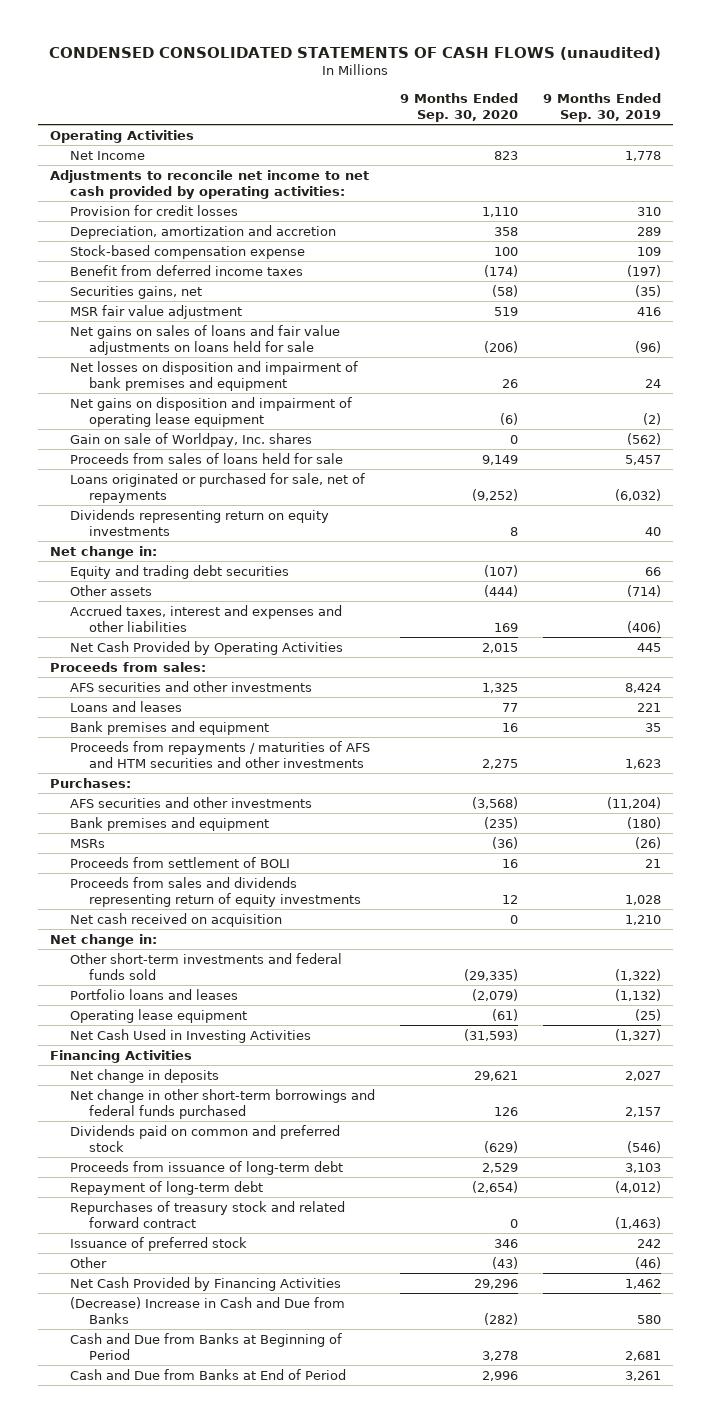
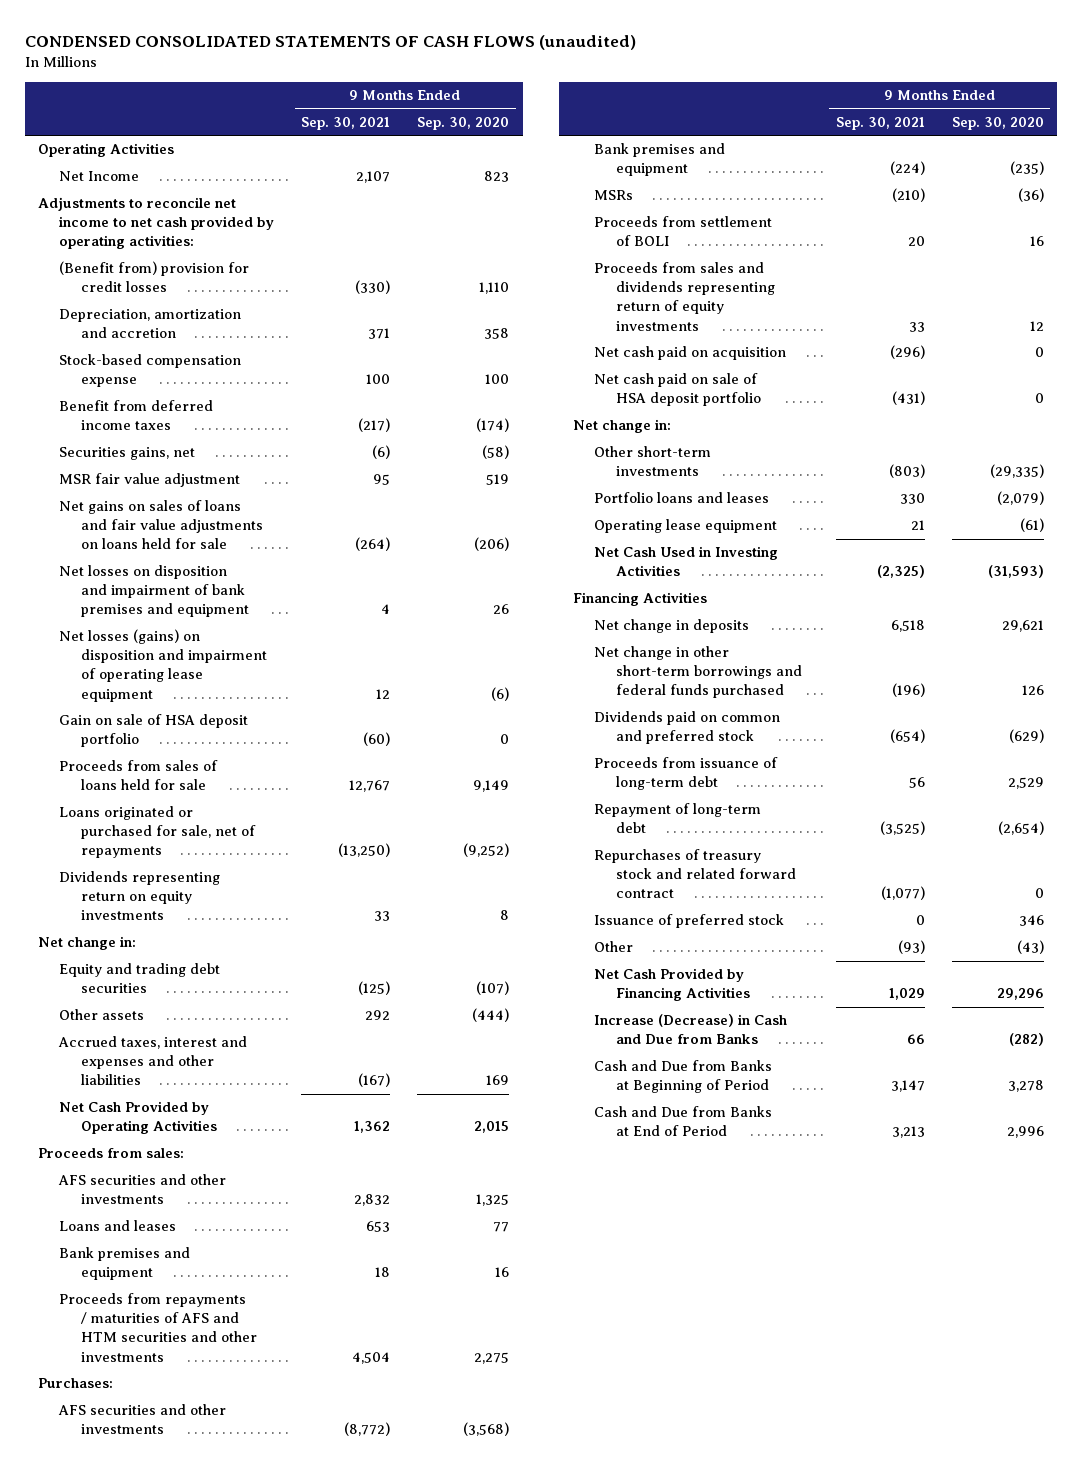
- | 9 Months Ended Sep. 30, 2020 | 9 Months Ended Sep. 30, 2019
+ | 9 Months Ended Sep. 30, 2021 | 9 Months Ended Sep. 30, 2020
- Provision for credit losses | 1,110 | 310
+ (Benefit from) provision for credit losses | (330) | 1,110
- Net gains on disposition and impairment of operating lease equipment | (6) | (2)
- Gain on sale of Worldpay, Inc. shares | 0 | (562)
+ Net losses (gains) on disposition and impairment of operating lease equipment | 12 | (6)
+ Gain on sale of HSA deposit portfolio | (60) | 0
- Net cash received on acquisition | 0 | 1,210
+ Net cash paid on acquisition | (296) | 0
+ Net cash paid on sale of HSA deposit portfolio | (431) | 0
- Other short-term investments and federal funds sold | (29,335) | (1,322)
+ Other short-term investments | (803) | (29,335)
- (Decrease) Increase in Cash and Due from Banks | (282) | 580
+ Increase (Decrease) in Cash and Due from Banks | 66 | (282)

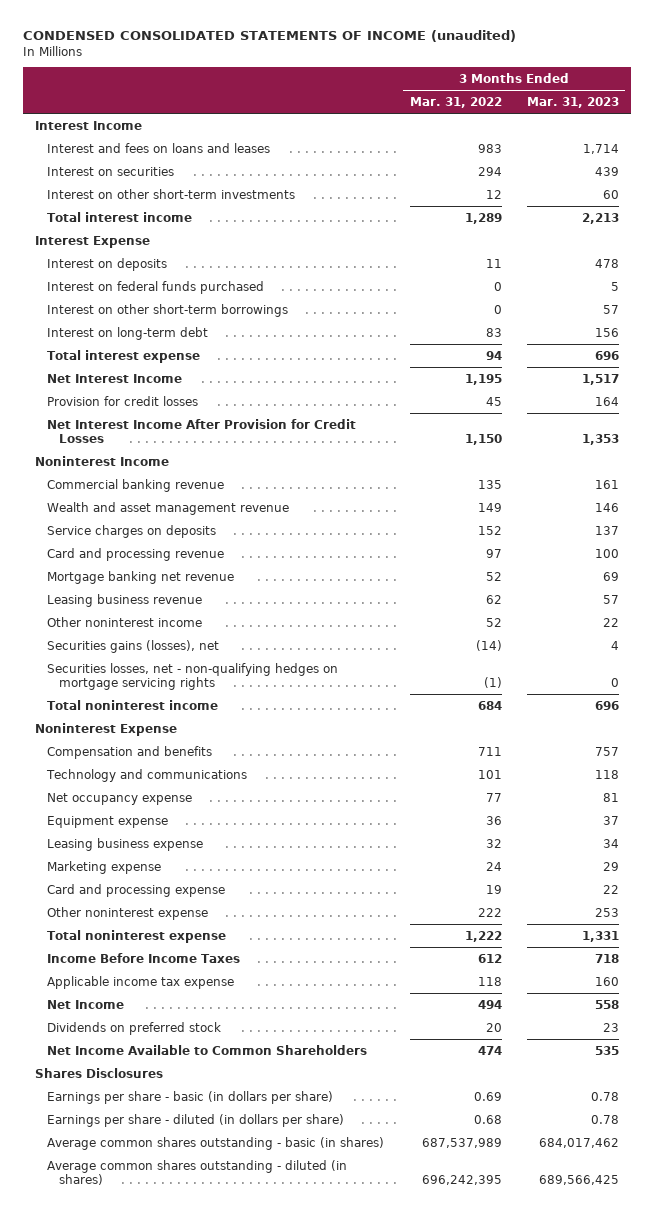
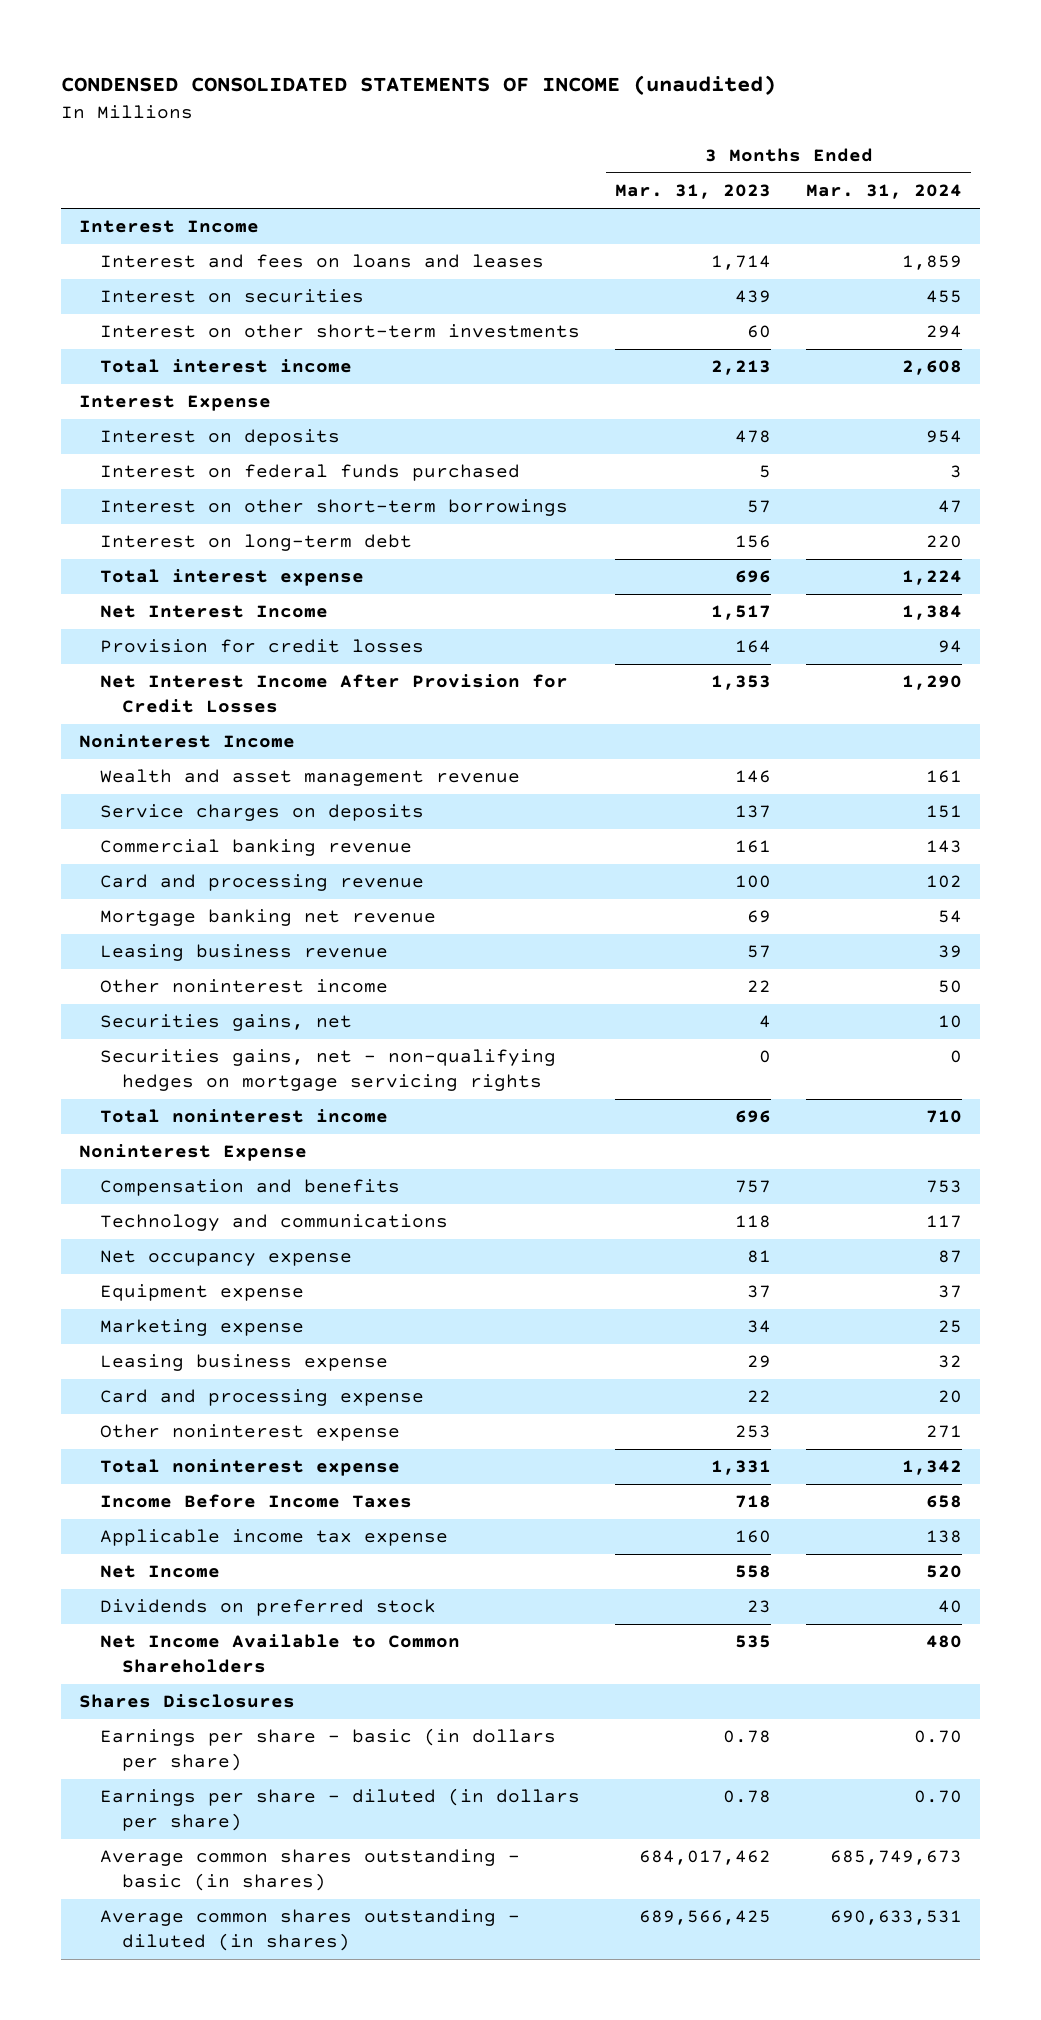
- | 3 Months Ended Mar. 31, 2022 | 3 Months Ended Mar. 31, 2023
+ | 3 Months Ended Mar. 31, 2023 | 3 Months Ended Mar. 31, 2024
moved down: Commercial banking revenue | 161 | 143
- Securities gains (losses), net | (14) | 4
- Securities losses, net - non-qualifying hedges on mortgage servicing rights | (1) | 0
+ Securities gains, net | 4 | 10
+ Securities gains, net - non-qualifying hedges on mortgage servicing rights | 0 | 0
- Leasing business expense | 32 | 34
- Marketing expense | 24 | 29
+ Marketing expense | 34 | 25
+ Leasing business expense | 29 | 32

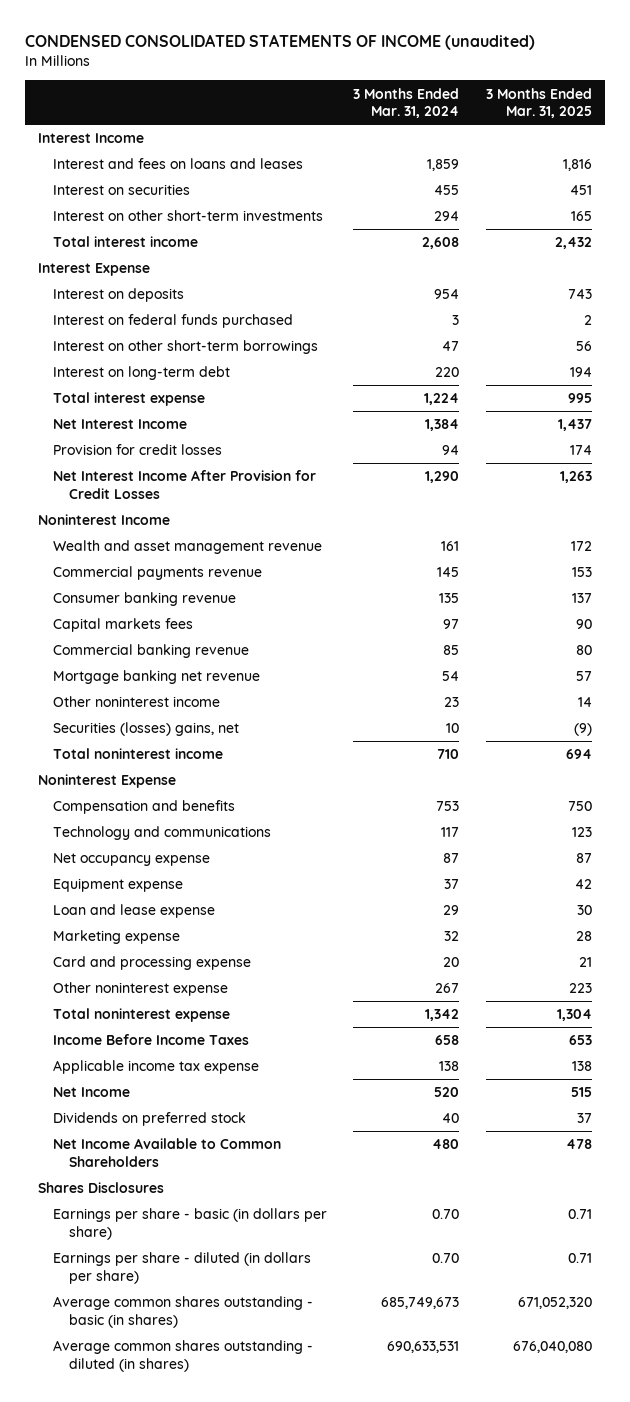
- | 3 Months Ended Mar. 31, 2023 | 3 Months Ended Mar. 31, 2024
+ | 3 Months Ended Mar. 31, 2024 | 3 Months Ended Mar. 31, 2025
- Service charges on deposits | 137 | 151
- Commercial banking revenue | 161 | 143
- Card and processing revenue | 100 | 102
+ Commercial payments revenue | 145 | 153
+ Consumer banking revenue | 135 | 137
+ Capital markets fees | 97 | 90
+ Commercial banking revenue | 85 | 80
- Leasing business revenue | 57 | 39
- Other noninterest income | 22 | 50
- Securities gains, net | 4 | 10
- Securities gains, net - non-qualifying hedges on mortgage servicing rights | 0 | 0
+ Other noninterest income | 23 | 14
+ Securities (losses) gains, net | 10 | (9)
- Marketing expense | 34 | 25
- Leasing business expense | 29 | 32
+ Loan and lease expense | 29 | 30
+ Marketing expense | 32 | 28
- Other noninterest expense | 253 | 271
+ Other noninterest expense | 267 | 223

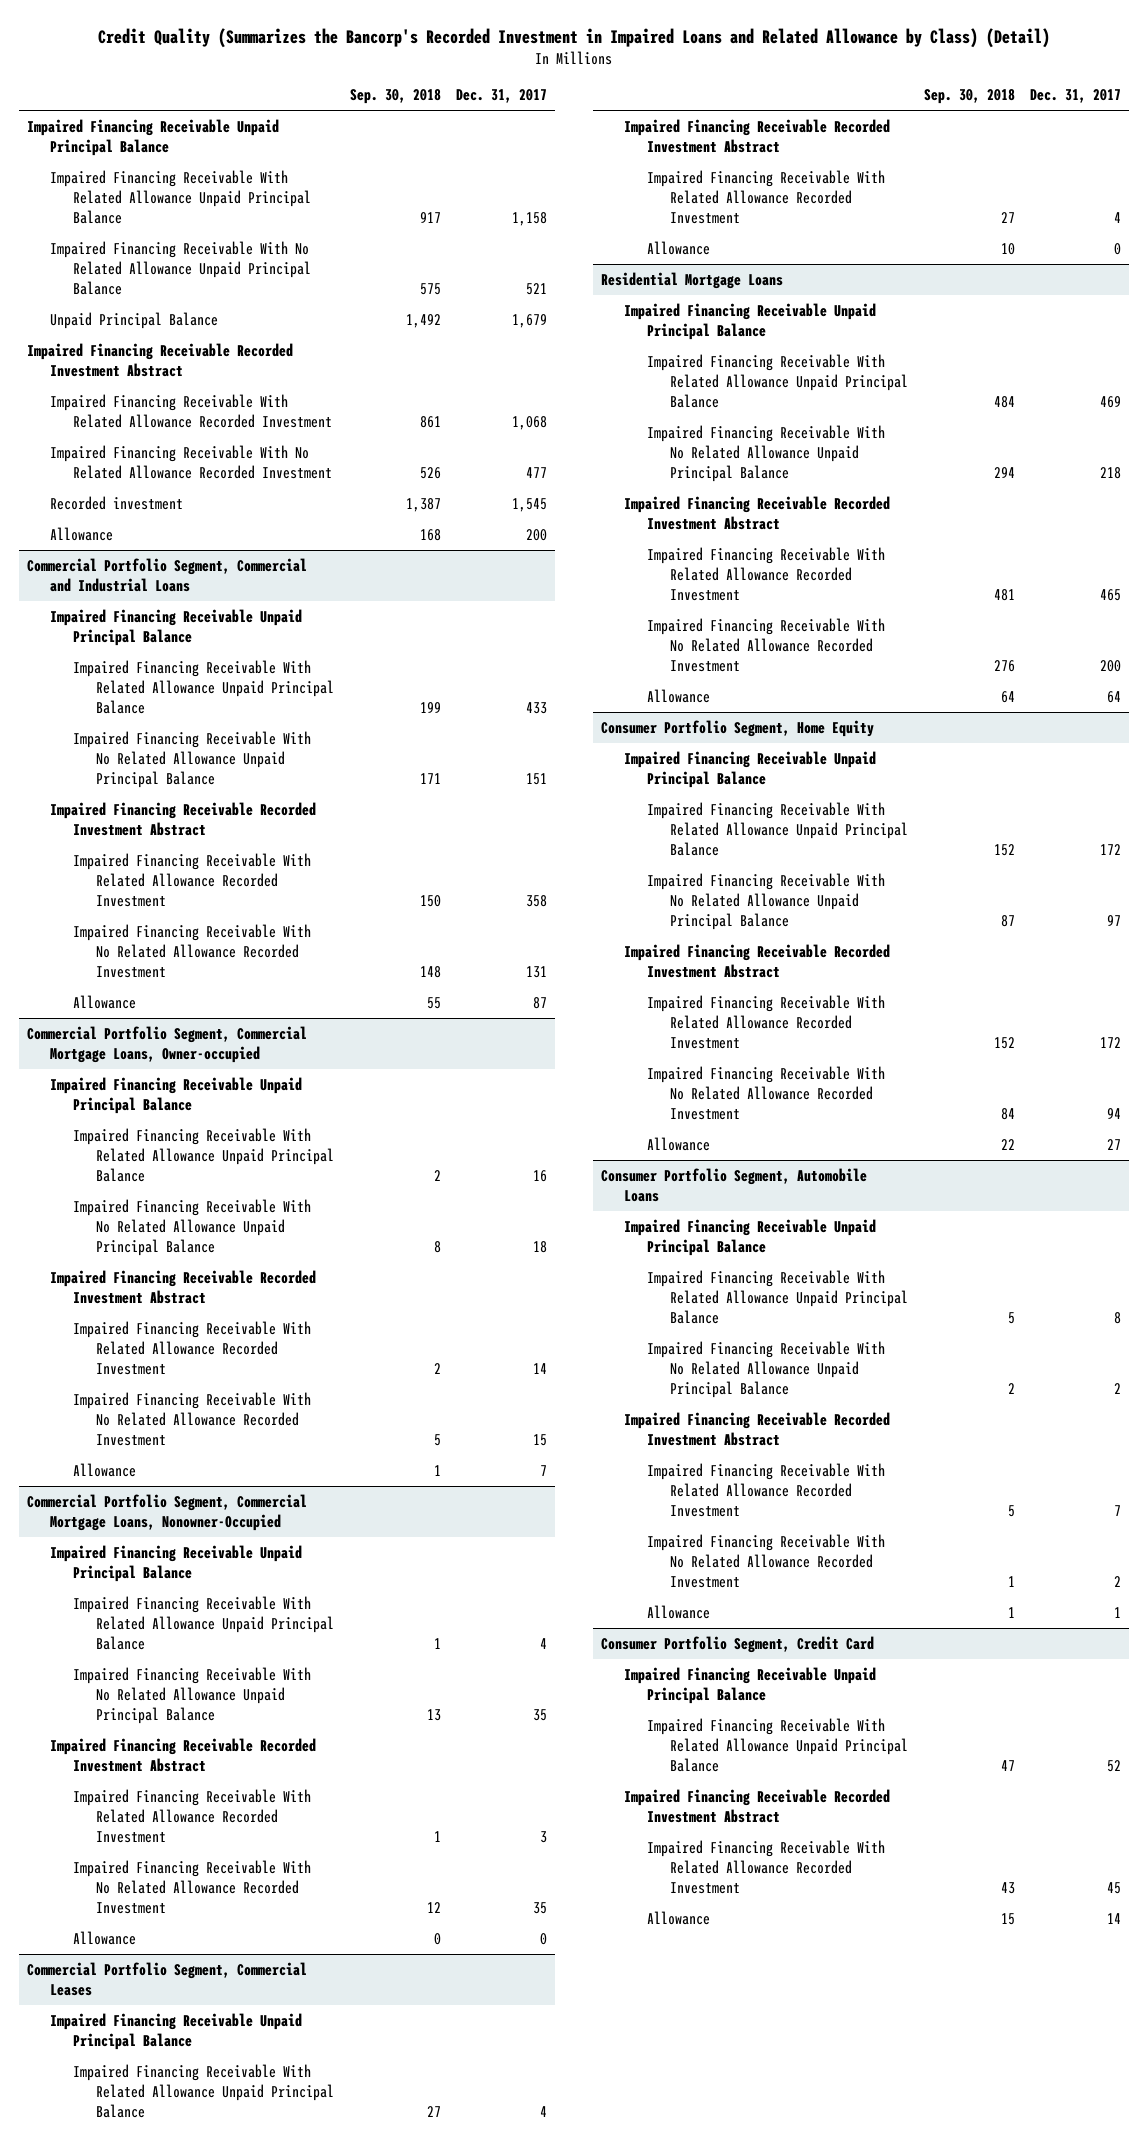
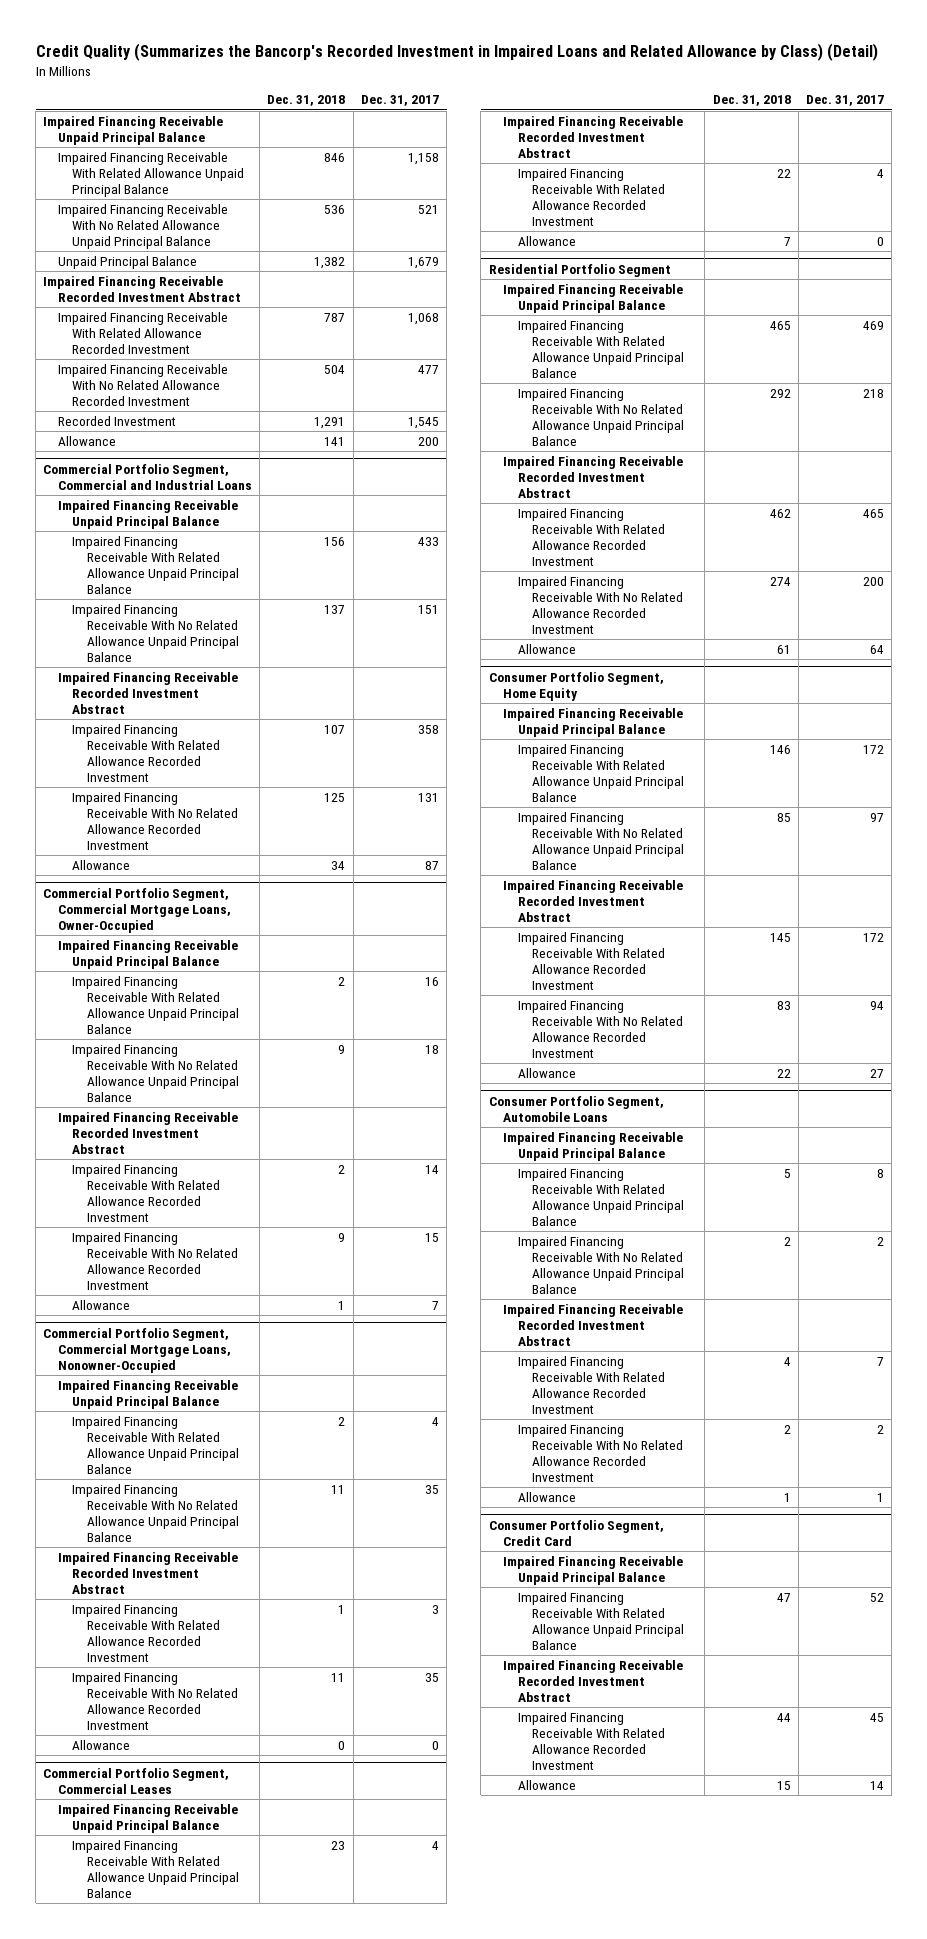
- | Sep. 30, 2018 | Dec. 31, 2017
+ | Dec. 31, 2018 | Dec. 31, 2017
- Recorded investment | 1,387 | 1,545
+ Recorded Investment | 1,291 | 1,545
- Commercial Portfolio Segment, Commercial Mortgage Loans, Owner-occupied
+ Commercial Portfolio Segment, Commercial Mortgage Loans, Owner-Occupied
- Residential Mortgage Loans
+ Residential Portfolio Segment

